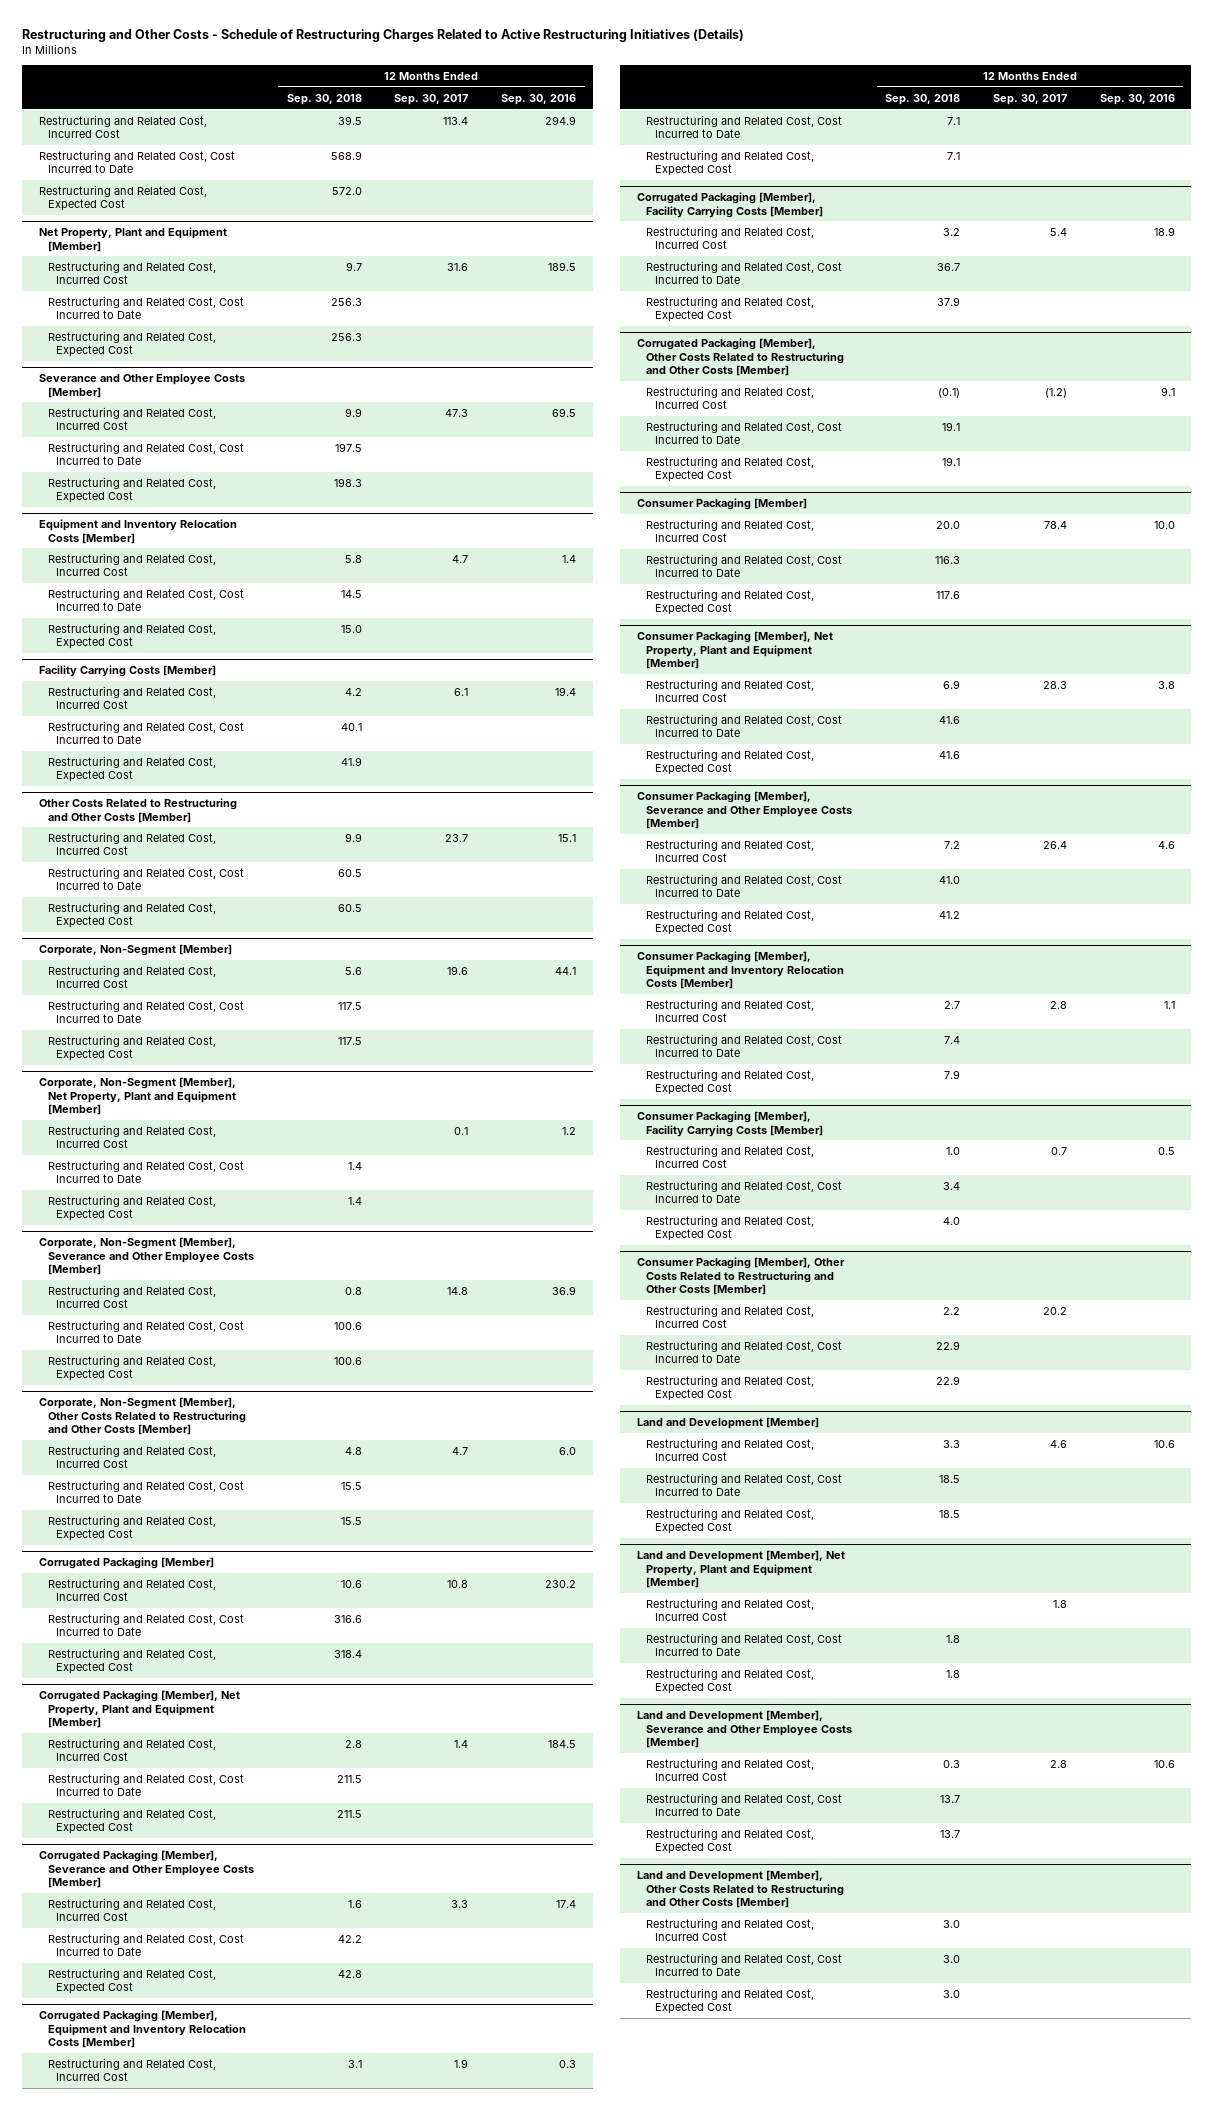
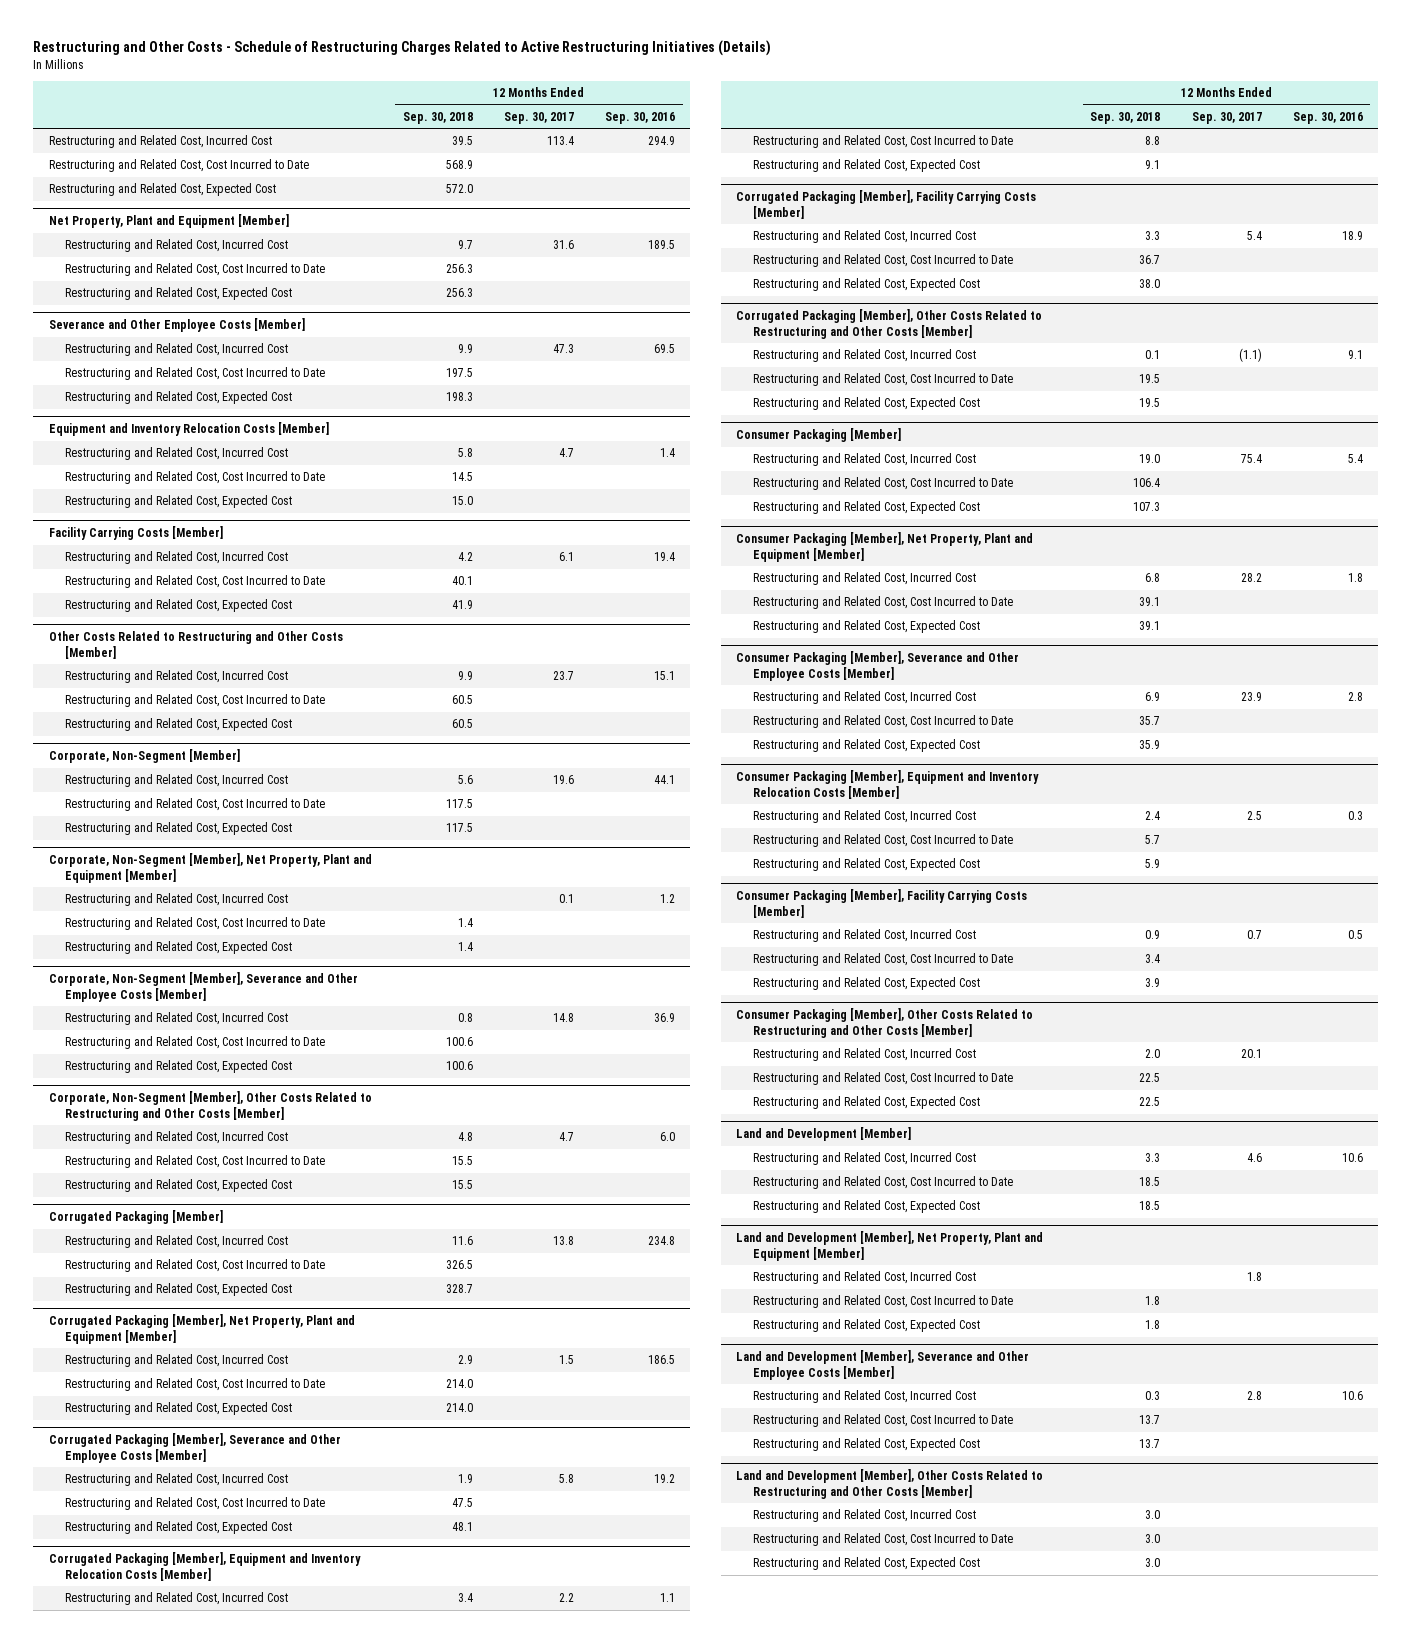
@ Corrugated Packaging [Member]
- Restructuring and Related Cost, Incurred Cost | 10.6 | 10.8 | 230.2
- Restructuring and Related Cost, Cost Incurred to Date | 316.6 | |
- Restructuring and Related Cost, Expected Cost | 318.4 | |
+ Restructuring and Related Cost, Incurred Cost | 11.6 | 13.8 | 234.8
+ Restructuring and Related Cost, Cost Incurred to Date | 326.5 | |
+ Restructuring and Related Cost, Expected Cost | 328.7 | |
@ Corrugated Packaging [Member], Net Property, Plant and Equipment [Member]
- Restructuring and Related Cost, Incurred Cost | 2.8 | 1.4 | 184.5
- Restructuring and Related Cost, Cost Incurred to Date | 211.5 | |
- Restructuring and Related Cost, Expected Cost | 211.5 | |
+ Restructuring and Related Cost, Incurred Cost | 2.9 | 1.5 | 186.5
+ Restructuring and Related Cost, Cost Incurred to Date | 214.0 | |
+ Restructuring and Related Cost, Expected Cost | 214.0 | |
@ Corrugated Packaging [Member], Severance and Other Employee Costs [Member]
- Restructuring and Related Cost, Incurred Cost | 1.6 | 3.3 | 17.4
- Restructuring and Related Cost, Cost Incurred to Date | 42.2 | |
- Restructuring and Related Cost, Expected Cost | 42.8 | |
+ Restructuring and Related Cost, Incurred Cost | 1.9 | 5.8 | 19.2
+ Restructuring and Related Cost, Cost Incurred to Date | 47.5 | |
+ Restructuring and Related Cost, Expected Cost | 48.1 | |
@ Corrugated Packaging [Member], Equipment and Inventory Relocation Costs [Member]
- Restructuring and Related Cost, Incurred Cost | 3.1 | 1.9 | 0.3
- Restructuring and Related Cost, Cost Incurred to Date | 7.1 | |
- Restructuring and Related Cost, Expected Cost | 7.1 | |
+ Restructuring and Related Cost, Incurred Cost | 3.4 | 2.2 | 1.1
+ Restructuring and Related Cost, Cost Incurred to Date | 8.8 | |
+ Restructuring and Related Cost, Expected Cost | 9.1 | |
@ Corrugated Packaging [Member], Facility Carrying Costs [Member]
- Restructuring and Related Cost, Incurred Cost | 3.2 | 5.4 | 18.9
+ Restructuring and Related Cost, Incurred Cost | 3.3 | 5.4 | 18.9
- Restructuring and Related Cost, Expected Cost | 37.9 | |
+ Restructuring and Related Cost, Expected Cost | 38.0 | |
@ Corrugated Packaging [Member], Other Costs Related to Restructuring and Other Costs [Member]
- Restructuring and Related Cost, Incurred Cost | (0.1) | (1.2) | 9.1
- Restructuring and Related Cost, Cost Incurred to Date | 19.1 | |
- Restructuring and Related Cost, Expected Cost | 19.1 | |
+ Restructuring and Related Cost, Incurred Cost | 0.1 | (1.1) | 9.1
+ Restructuring and Related Cost, Cost Incurred to Date | 19.5 | |
+ Restructuring and Related Cost, Expected Cost | 19.5 | |
@ Consumer Packaging [Member]
- Restructuring and Related Cost, Incurred Cost | 20.0 | 78.4 | 10.0
- Restructuring and Related Cost, Cost Incurred to Date | 116.3 | |
- Restructuring and Related Cost, Expected Cost | 117.6 | |
+ Restructuring and Related Cost, Incurred Cost | 19.0 | 75.4 | 5.4
+ Restructuring and Related Cost, Cost Incurred to Date | 106.4 | |
+ Restructuring and Related Cost, Expected Cost | 107.3 | |
@ Consumer Packaging [Member], Net Property, Plant and Equipment [Member]
- Restructuring and Related Cost, Incurred Cost | 6.9 | 28.3 | 3.8
- Restructuring and Related Cost, Cost Incurred to Date | 41.6 | |
- Restructuring and Related Cost, Expected Cost | 41.6 | |
+ Restructuring and Related Cost, Incurred Cost | 6.8 | 28.2 | 1.8
+ Restructuring and Related Cost, Cost Incurred to Date | 39.1 | |
+ Restructuring and Related Cost, Expected Cost | 39.1 | |
@ Consumer Packaging [Member], Severance and Other Employee Costs [Member]
- Restructuring and Related Cost, Incurred Cost | 7.2 | 26.4 | 4.6
- Restructuring and Related Cost, Cost Incurred to Date | 41.0 | |
- Restructuring and Related Cost, Expected Cost | 41.2 | |
+ Restructuring and Related Cost, Incurred Cost | 6.9 | 23.9 | 2.8
+ Restructuring and Related Cost, Cost Incurred to Date | 35.7 | |
+ Restructuring and Related Cost, Expected Cost | 35.9 | |
@ Consumer Packaging [Member], Equipment and Inventory Relocation Costs [Member]
- Restructuring and Related Cost, Incurred Cost | 2.7 | 2.8 | 1.1
- Restructuring and Related Cost, Cost Incurred to Date | 7.4 | |
- Restructuring and Related Cost, Expected Cost | 7.9 | |
+ Restructuring and Related Cost, Incurred Cost | 2.4 | 2.5 | 0.3
+ Restructuring and Related Cost, Cost Incurred to Date | 5.7 | |
+ Restructuring and Related Cost, Expected Cost | 5.9 | |
@ Consumer Packaging [Member], Facility Carrying Costs [Member]
- Restructuring and Related Cost, Incurred Cost | 1.0 | 0.7 | 0.5
+ Restructuring and Related Cost, Incurred Cost | 0.9 | 0.7 | 0.5
- Restructuring and Related Cost, Expected Cost | 4.0 | |
+ Restructuring and Related Cost, Expected Cost | 3.9 | |
@ Consumer Packaging [Member], Other Costs Related to Restructuring and Other Costs [Member]
- Restructuring and Related Cost, Incurred Cost | 2.2 | 20.2 |
- Restructuring and Related Cost, Cost Incurred to Date | 22.9 | |
- Restructuring and Related Cost, Expected Cost | 22.9 | |
+ Restructuring and Related Cost, Incurred Cost | 2.0 | 20.1 |
+ Restructuring and Related Cost, Cost Incurred to Date | 22.5 | |
+ Restructuring and Related Cost, Expected Cost | 22.5 | |

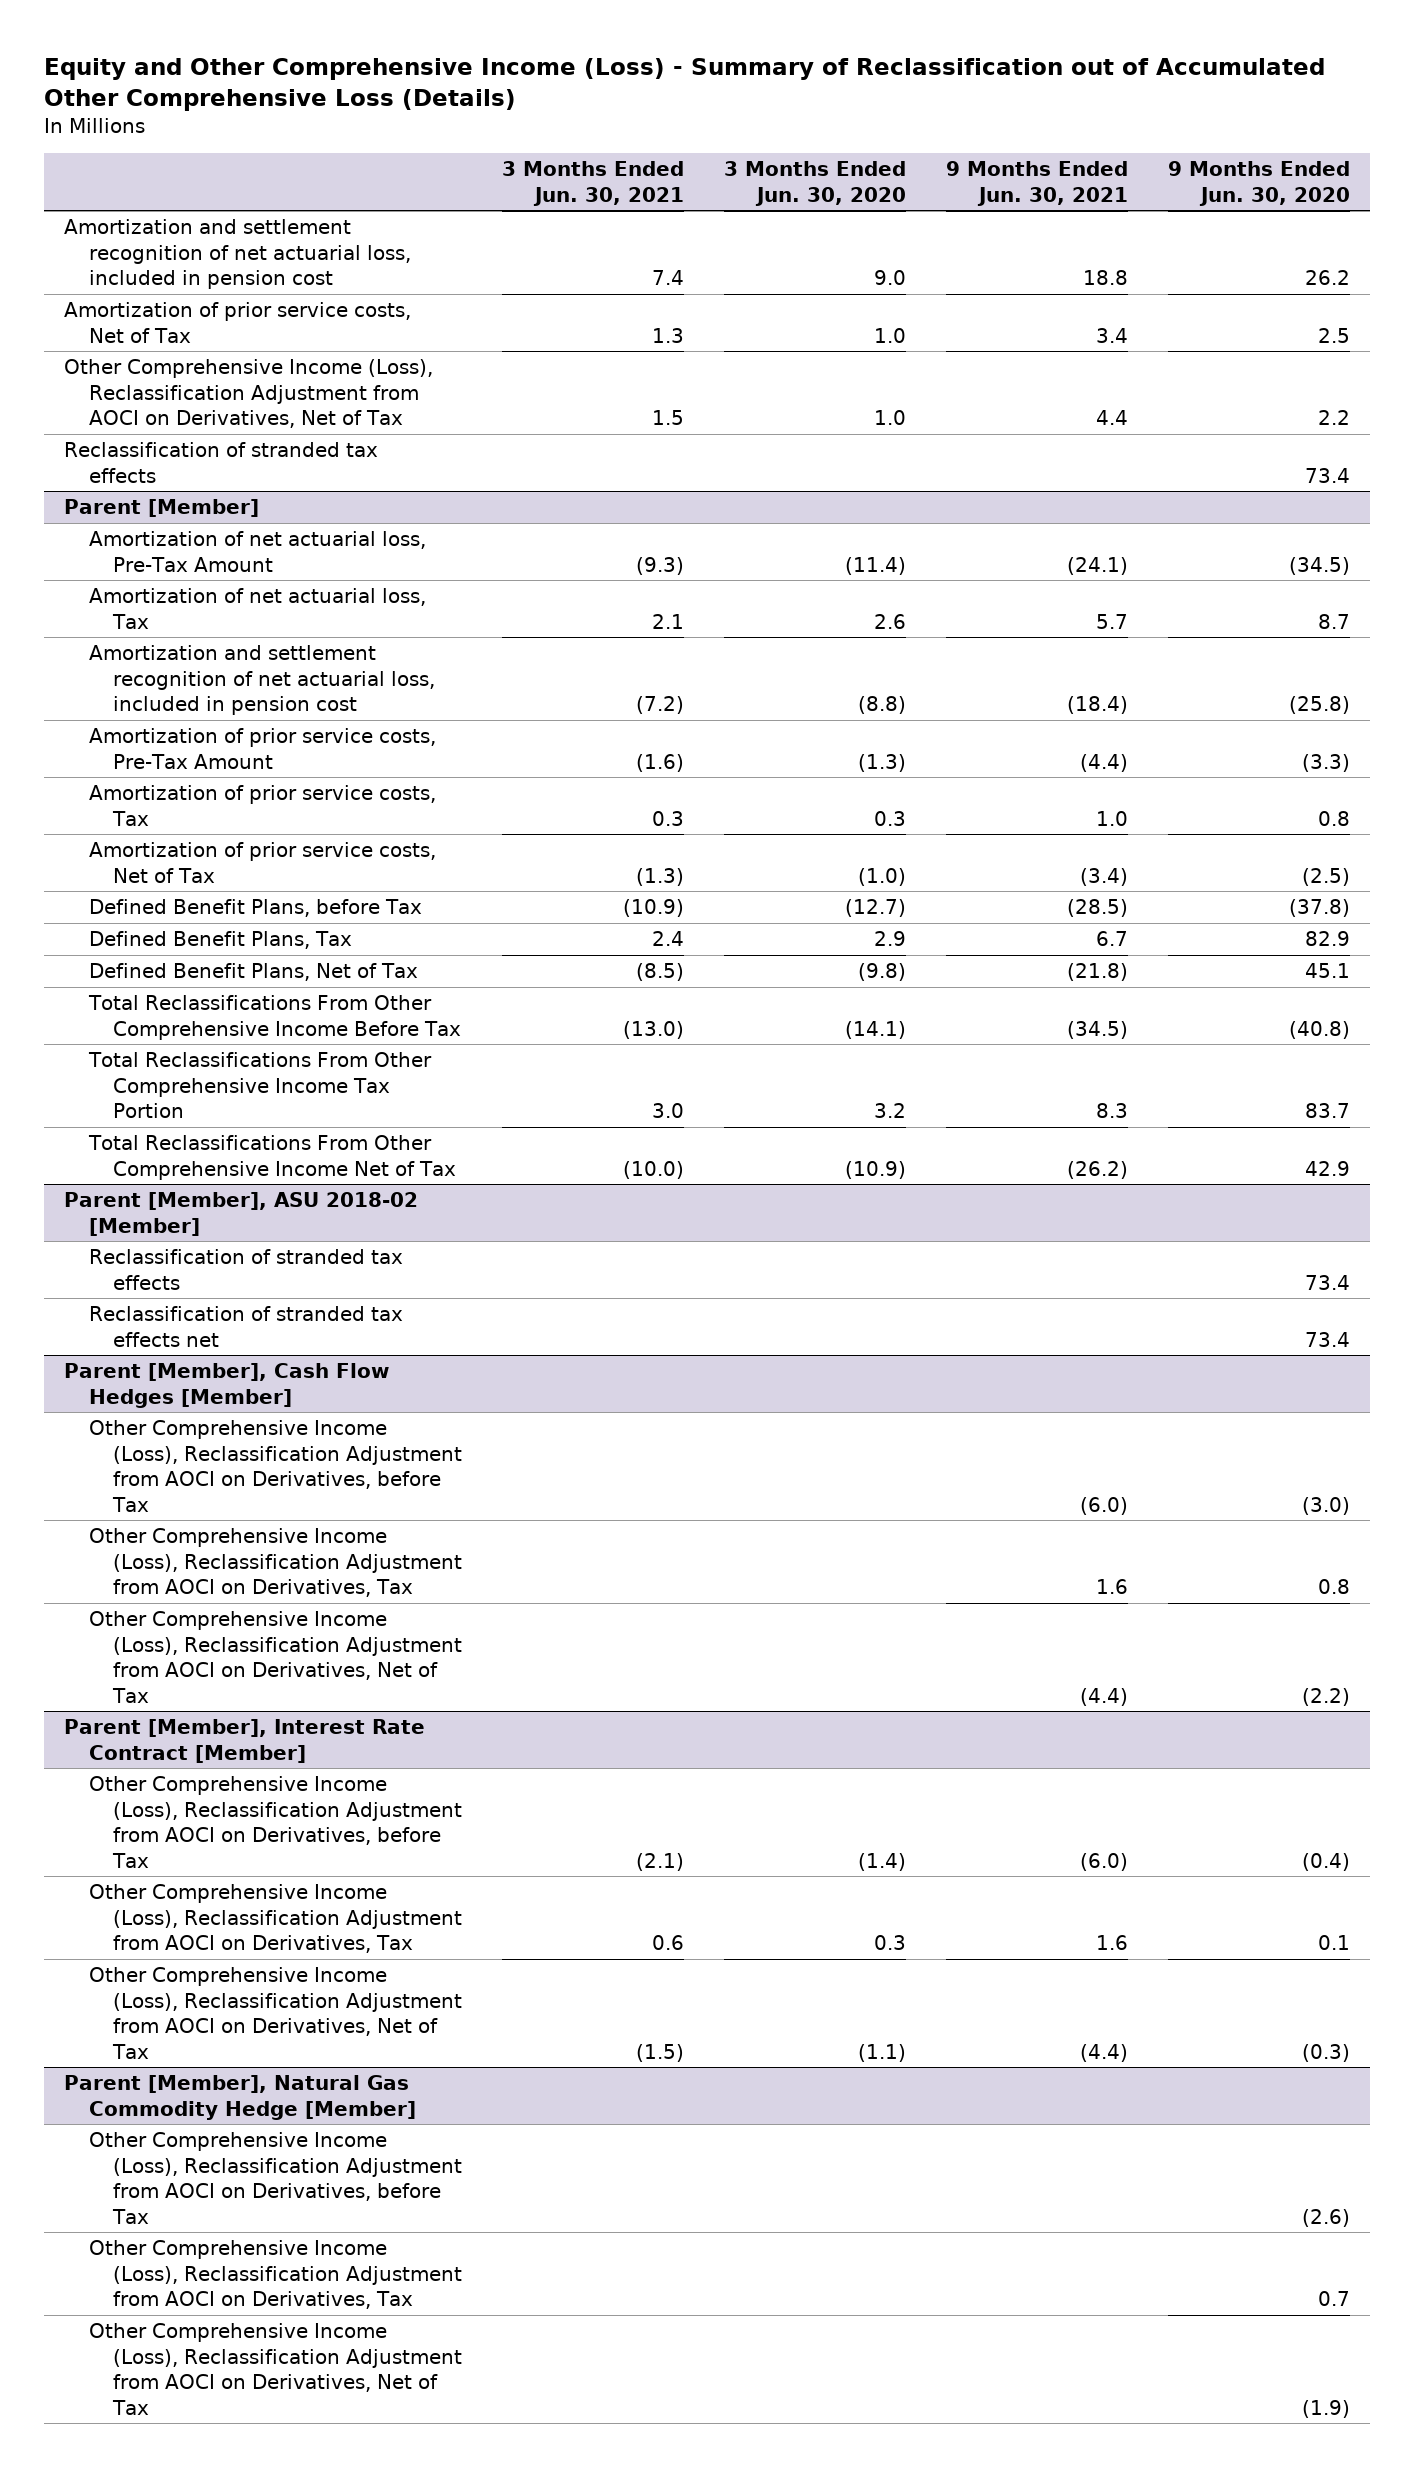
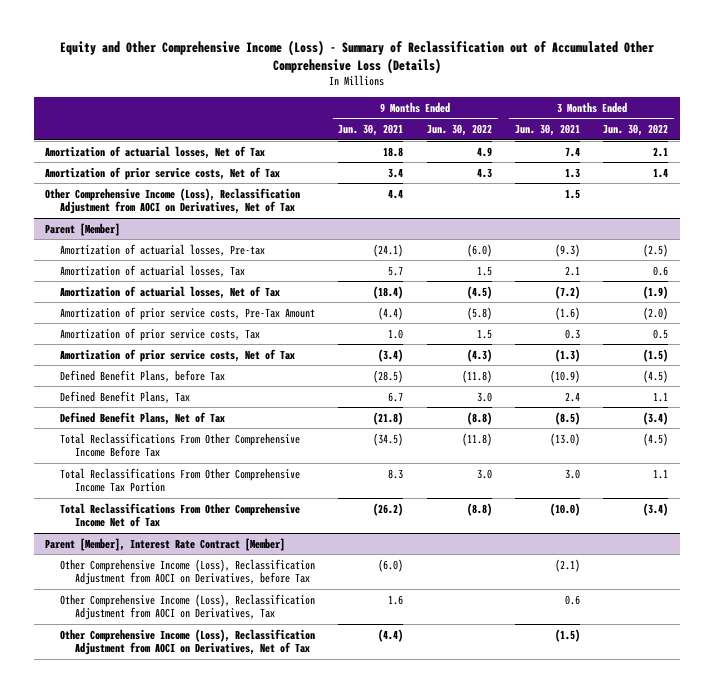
- | 3 Months Ended Jun. 30, 2021 | 3 Months Ended Jun. 30, 2020 | 9 Months Ended Jun. 30, 2021 | 9 Months Ended Jun. 30, 2020
+ | 9 Months Ended Jun. 30, 2021 | 9 Months Ended Jun. 30, 2022 | 3 Months Ended Jun. 30, 2021 | 3 Months Ended Jun. 30, 2022
- Amortization and settlement recognition of net actuarial loss, included in pension cost | 7.4 | 9.0 | 18.8 | 26.2
+ Amortization of actuarial losses, Net of Tax | 18.8 | 4.9 | 7.4 | 2.1
- Reclassification of stranded tax effects | | | | 73.4
@ Parent [Member]
- Amortization of net actuarial loss, Pre-Tax Amount | (9.3) | (11.4) | (24.1) | (34.5)
- Amortization of net actuarial loss, Tax | 2.1 | 2.6 | 5.7 | 8.7
- Amortization and settlement recognition of net actuarial loss, included in pension cost | (7.2) | (8.8) | (18.4) | (25.8)
+ Amortization of actuarial losses, Pre-tax | (24.1) | (6.0) | (9.3) | (2.5)
+ Amortization of actuarial losses, Tax | 5.7 | 1.5 | 2.1 | 0.6
+ Amortization of actuarial losses, Net of Tax | (18.4) | (4.5) | (7.2) | (1.9)
- Parent [Member], ASU 2018-02 [Member]
- Reclassification of stranded tax effects | | | | 73.4
- Reclassification of stranded tax effects net | | | | 73.4
- Parent [Member], Cash Flow Hedges [Member]
- Other Comprehensive Income (Loss), Reclassification Adjustment from AOCI on Derivatives, before Tax | | | (6.0) | (3.0)
- Other Comprehensive Income (Loss), Reclassification Adjustment from AOCI on Derivatives, Tax | | | 1.6 | 0.8
- Other Comprehensive Income (Loss), Reclassification Adjustment from AOCI on Derivatives, Net of Tax | | | (4.4) | (2.2)
- Parent [Member], Natural Gas Commodity Hedge [Member]
- Other Comprehensive Income (Loss), Reclassification Adjustment from AOCI on Derivatives, before Tax | | | | (2.6)
- Other Comprehensive Income (Loss), Reclassification Adjustment from AOCI on Derivatives, Tax | | | | 0.7
- Other Comprehensive Income (Loss), Reclassification Adjustment from AOCI on Derivatives, Net of Tax | | | | (1.9)

